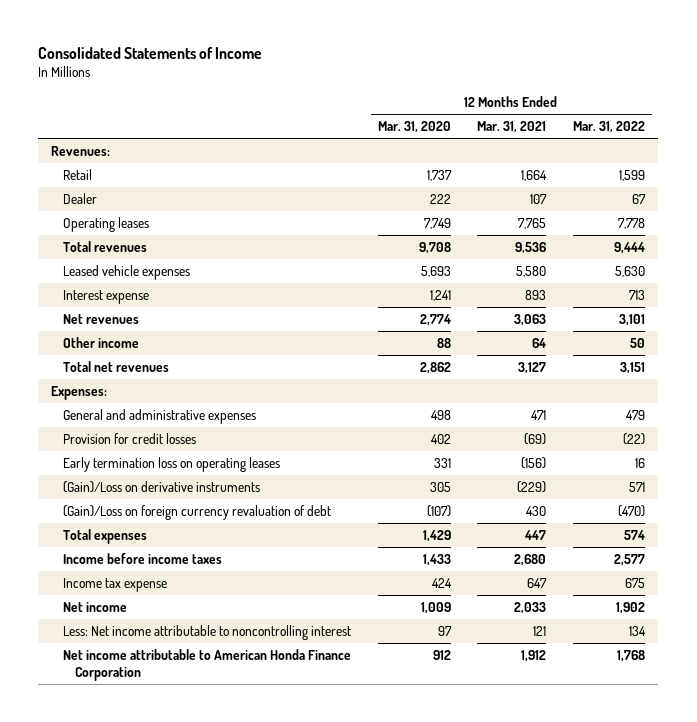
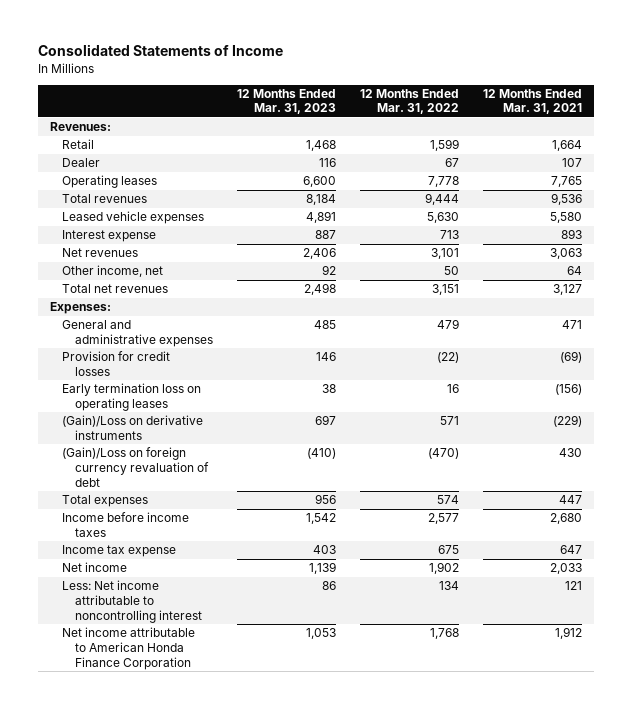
- | 12 Months Ended Mar. 31, 2020 | 12 Months Ended Mar. 31, 2021 | 12 Months Ended Mar. 31, 2022
+ | 12 Months Ended Mar. 31, 2023 | 12 Months Ended Mar. 31, 2022 | 12 Months Ended Mar. 31, 2021
- Other income | 88 | 64 | 50
+ Other income, net | 92 | 50 | 64

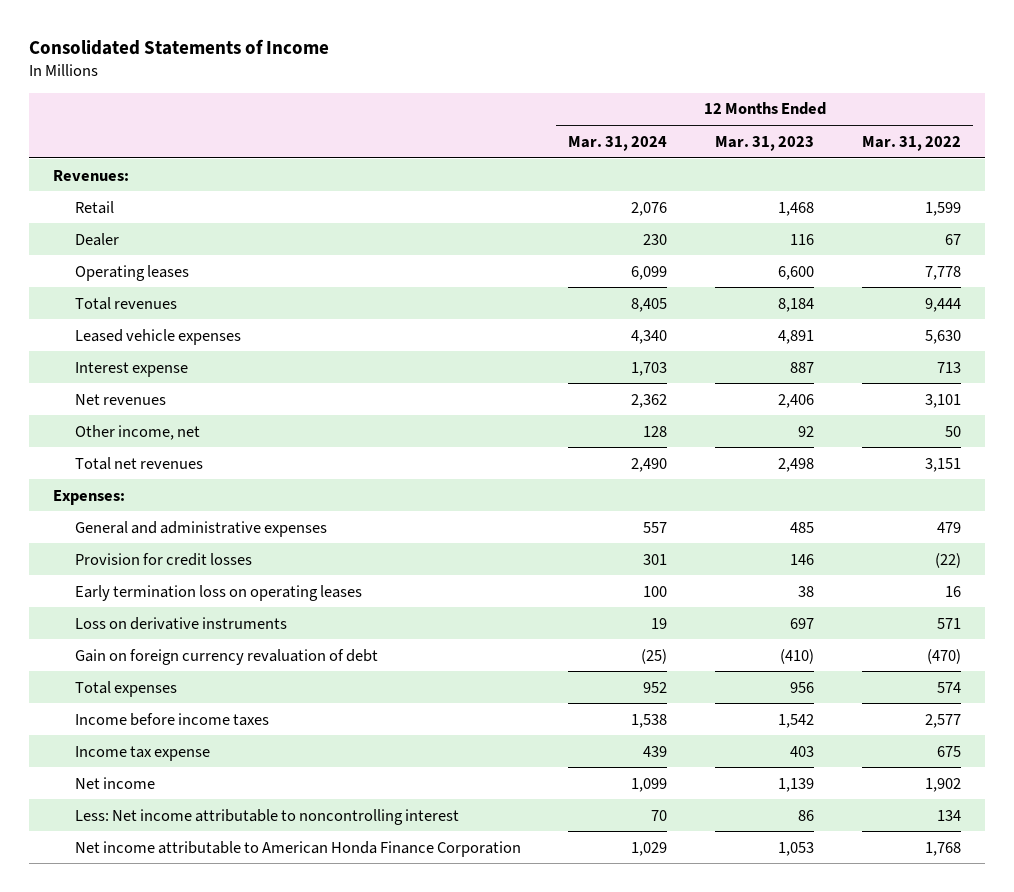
- | 12 Months Ended Mar. 31, 2023 | 12 Months Ended Mar. 31, 2022 | 12 Months Ended Mar. 31, 2021
+ | 12 Months Ended Mar. 31, 2024 | 12 Months Ended Mar. 31, 2023 | 12 Months Ended Mar. 31, 2022
- (Gain)/Loss on derivative instruments | 697 | 571 | (229)
- (Gain)/Loss on foreign currency revaluation of debt | (410) | (470) | 430
+ Loss on derivative instruments | 19 | 697 | 571
+ Gain on foreign currency revaluation of debt | (25) | (410) | (470)

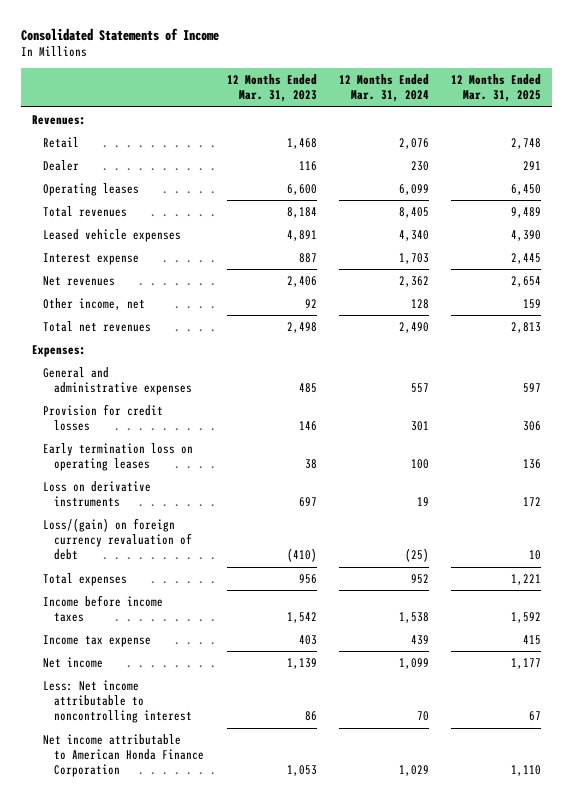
- | 12 Months Ended Mar. 31, 2024 | 12 Months Ended Mar. 31, 2023 | 12 Months Ended Mar. 31, 2022
+ | 12 Months Ended Mar. 31, 2023 | 12 Months Ended Mar. 31, 2024 | 12 Months Ended Mar. 31, 2025
- Gain on foreign currency revaluation of debt | (25) | (410) | (470)
+ Loss/(gain) on foreign currency revaluation of debt | (410) | (25) | 10

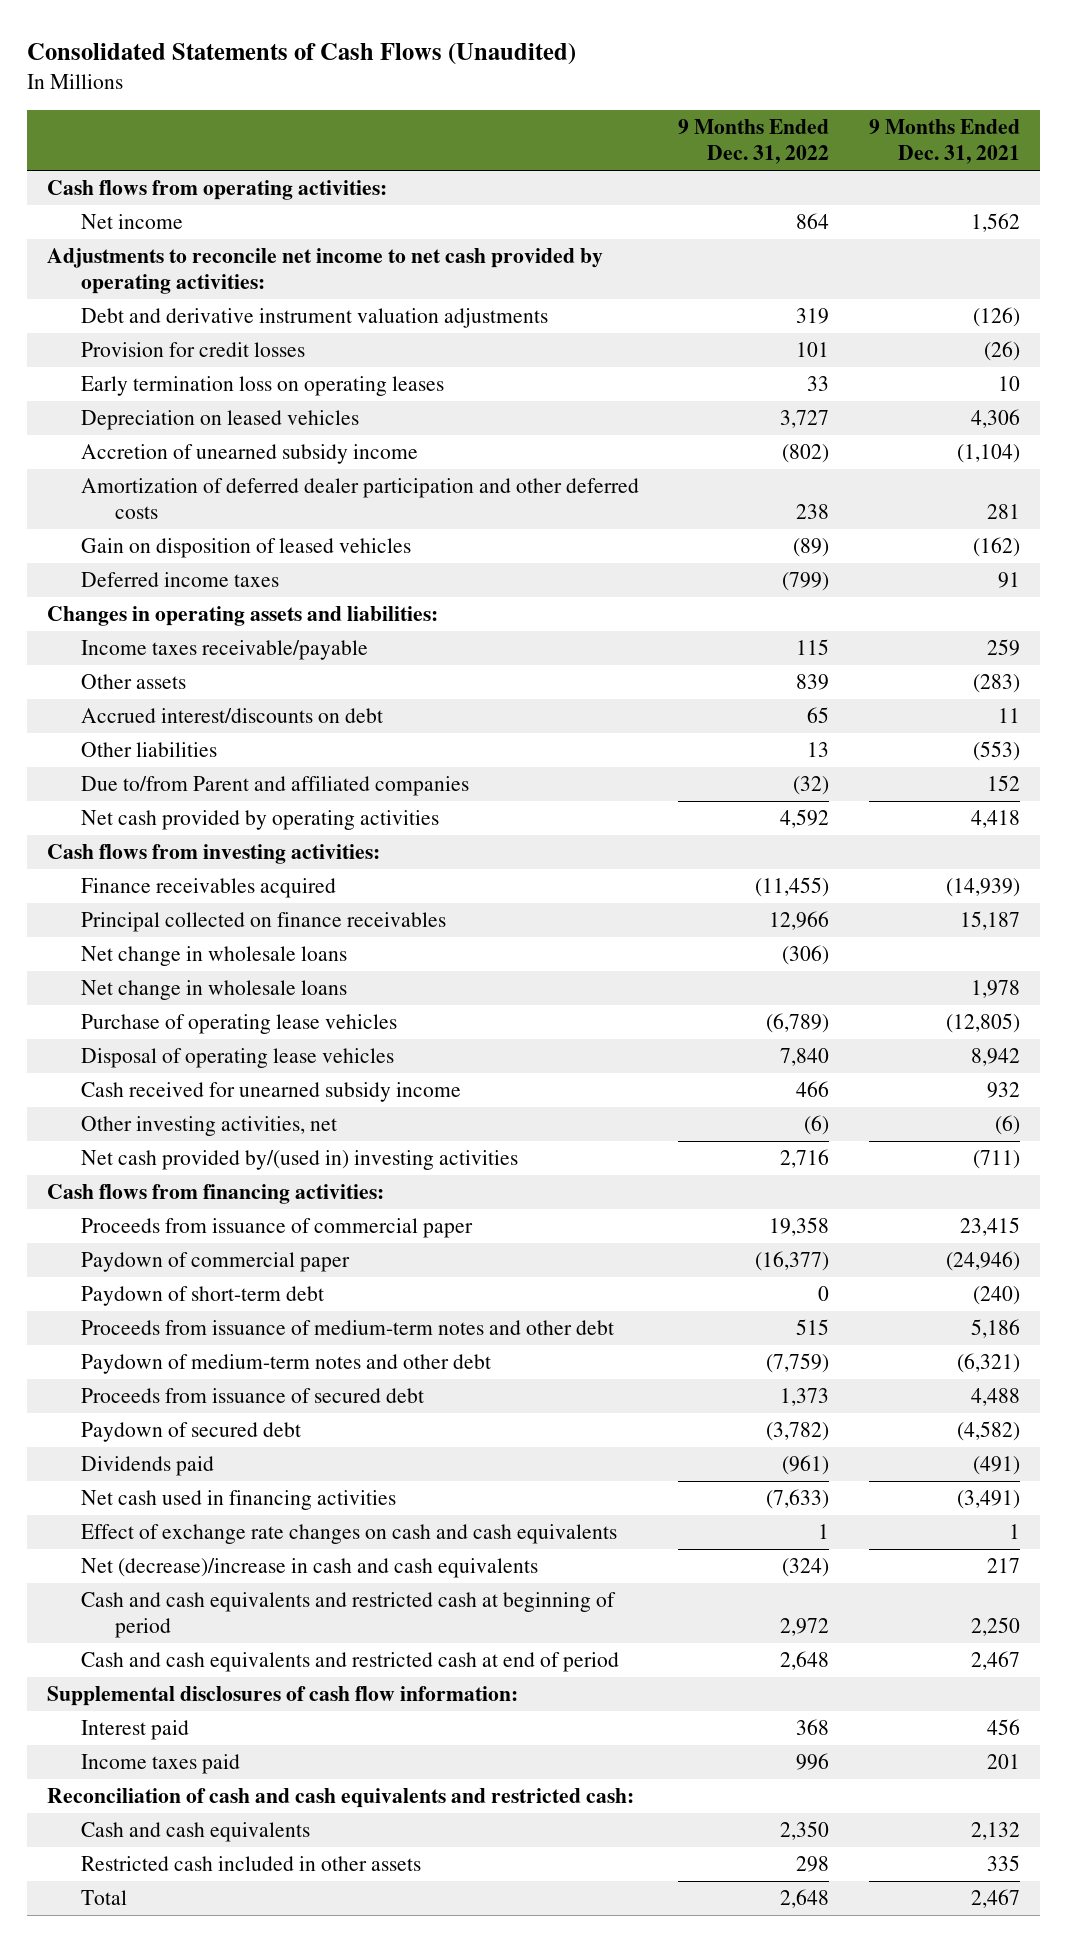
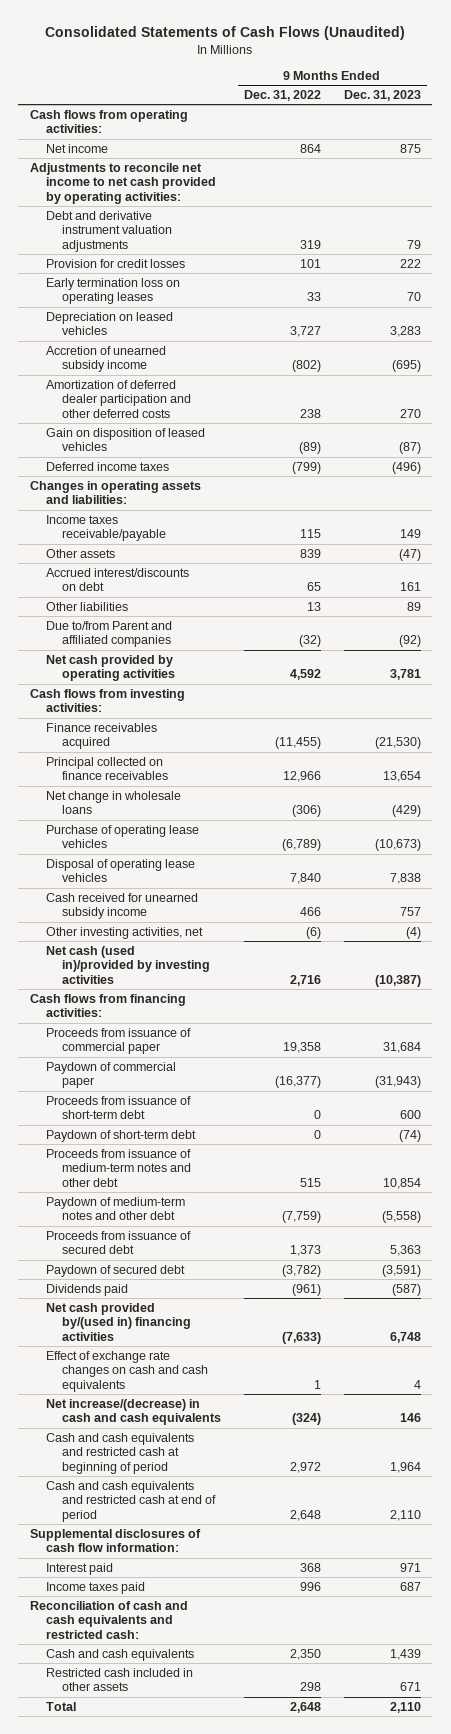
- | 9 Months Ended Dec. 31, 2022 | 9 Months Ended Dec. 31, 2021
+ | 9 Months Ended Dec. 31, 2022 | 9 Months Ended Dec. 31, 2023
- Net change in wholesale loans | | 1,978
- Net cash provided by/(used in) investing activities | 2,716 | (711)
+ Net cash (used in)/provided by investing activities | 2,716 | (10,387)
+ Proceeds from issuance of short-term debt | 0 | 600
- Net cash used in financing activities | (7,633) | (3,491)
+ Net cash provided by/(used in) financing activities | (7,633) | 6,748
- Net (decrease)/increase in cash and cash equivalents | (324) | 217
+ Net increase/(decrease) in cash and cash equivalents | (324) | 146

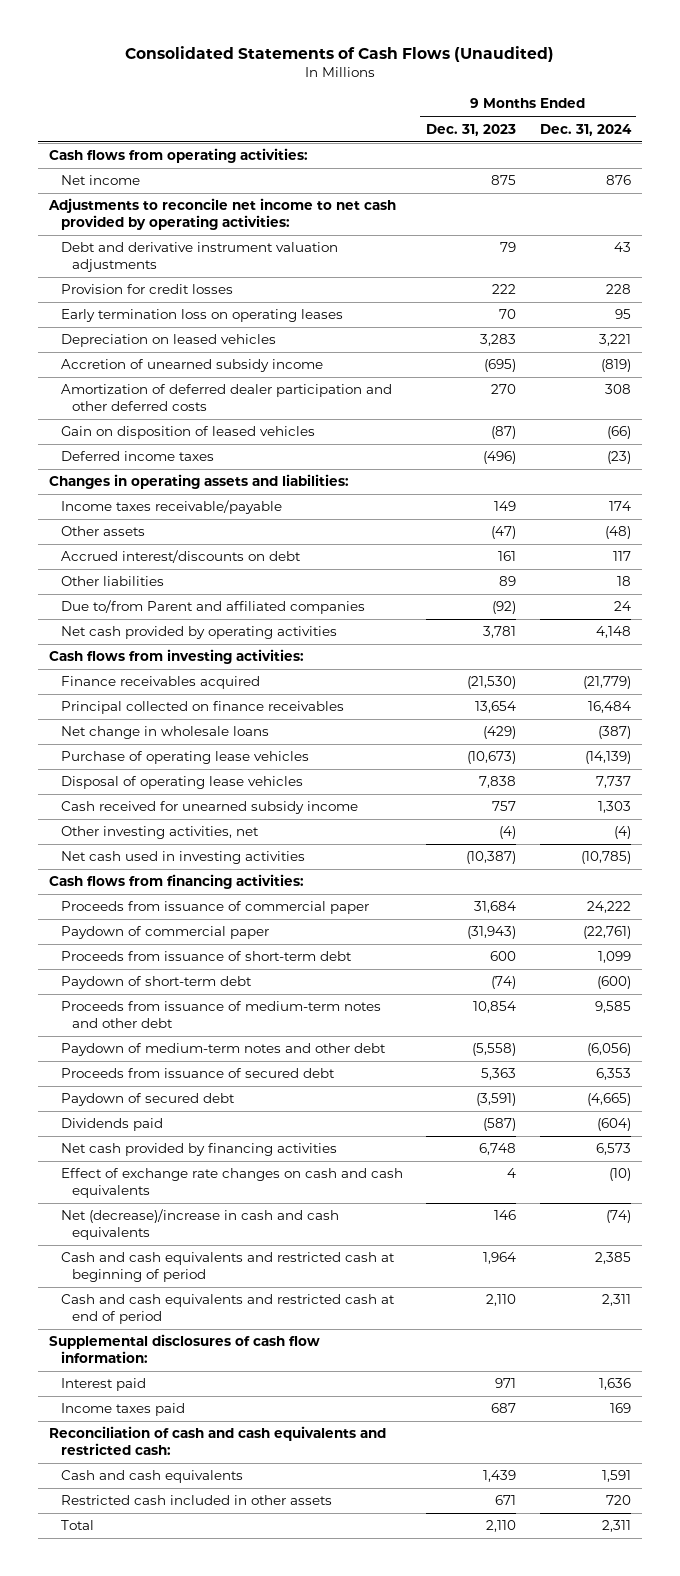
- | 9 Months Ended Dec. 31, 2022 | 9 Months Ended Dec. 31, 2023
+ | 9 Months Ended Dec. 31, 2023 | 9 Months Ended Dec. 31, 2024
- Net cash (used in)/provided by investing activities | 2,716 | (10,387)
+ Net cash used in investing activities | (10,387) | (10,785)
- Net cash provided by/(used in) financing activities | (7,633) | 6,748
+ Net cash provided by financing activities | 6,748 | 6,573
- Net increase/(decrease) in cash and cash equivalents | (324) | 146
+ Net (decrease)/increase in cash and cash equivalents | 146 | (74)

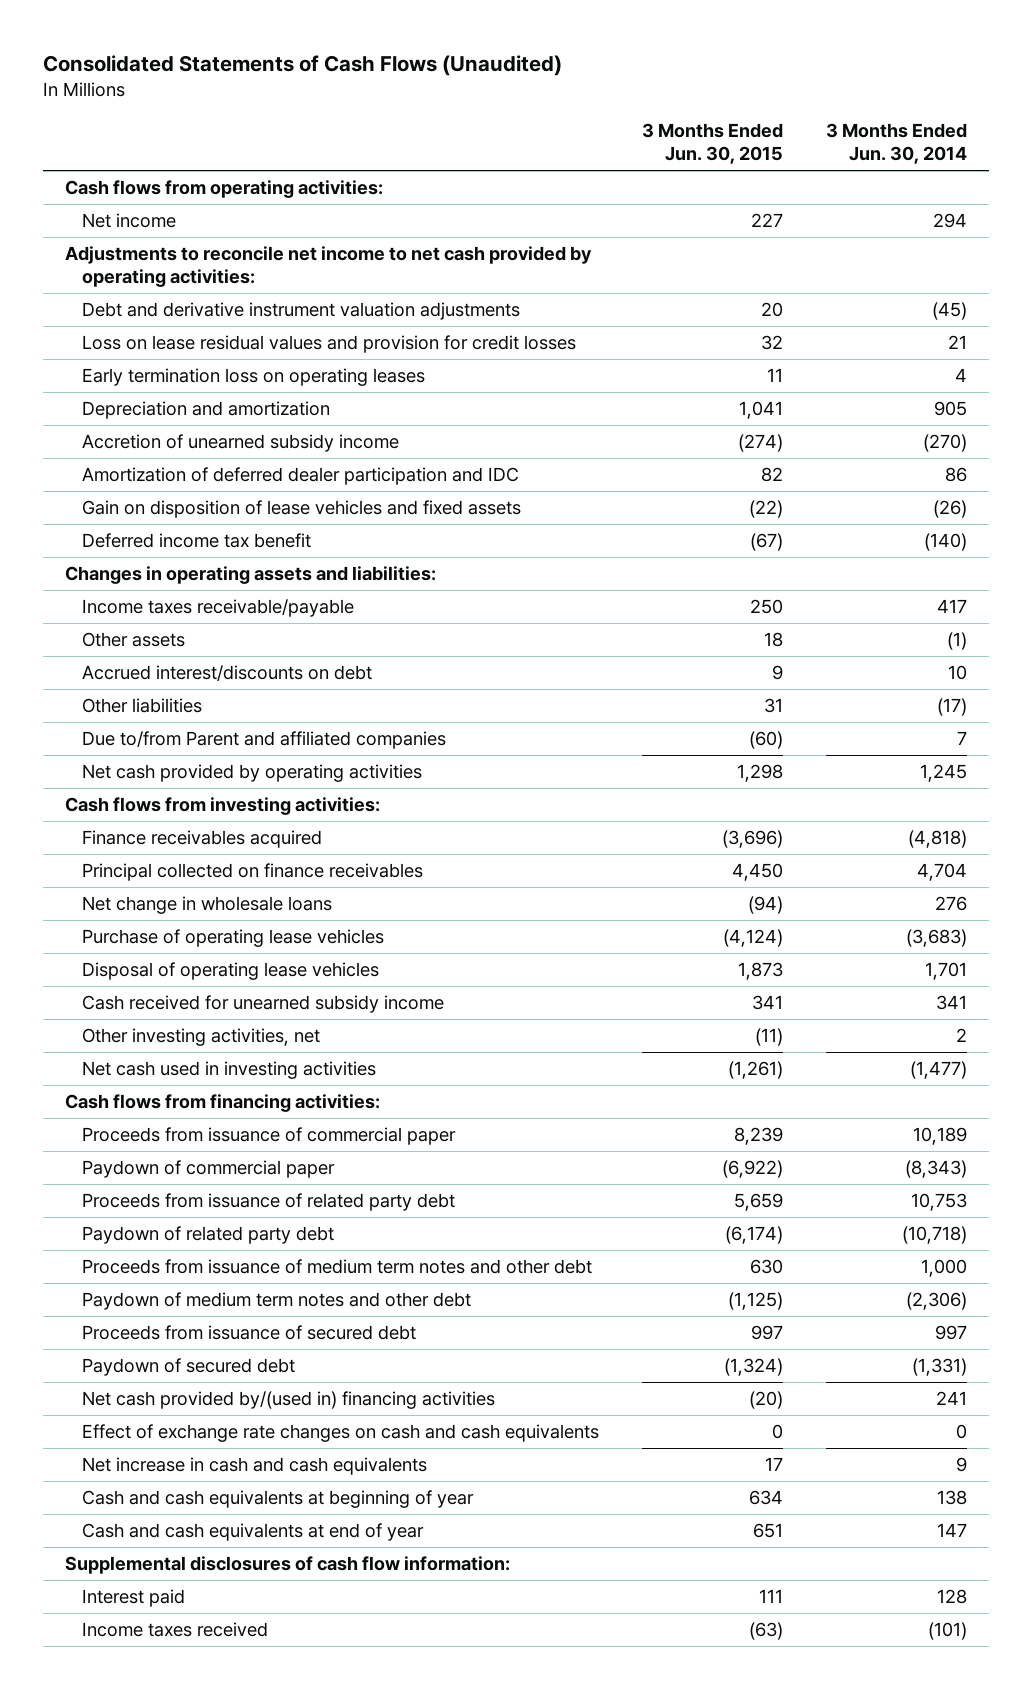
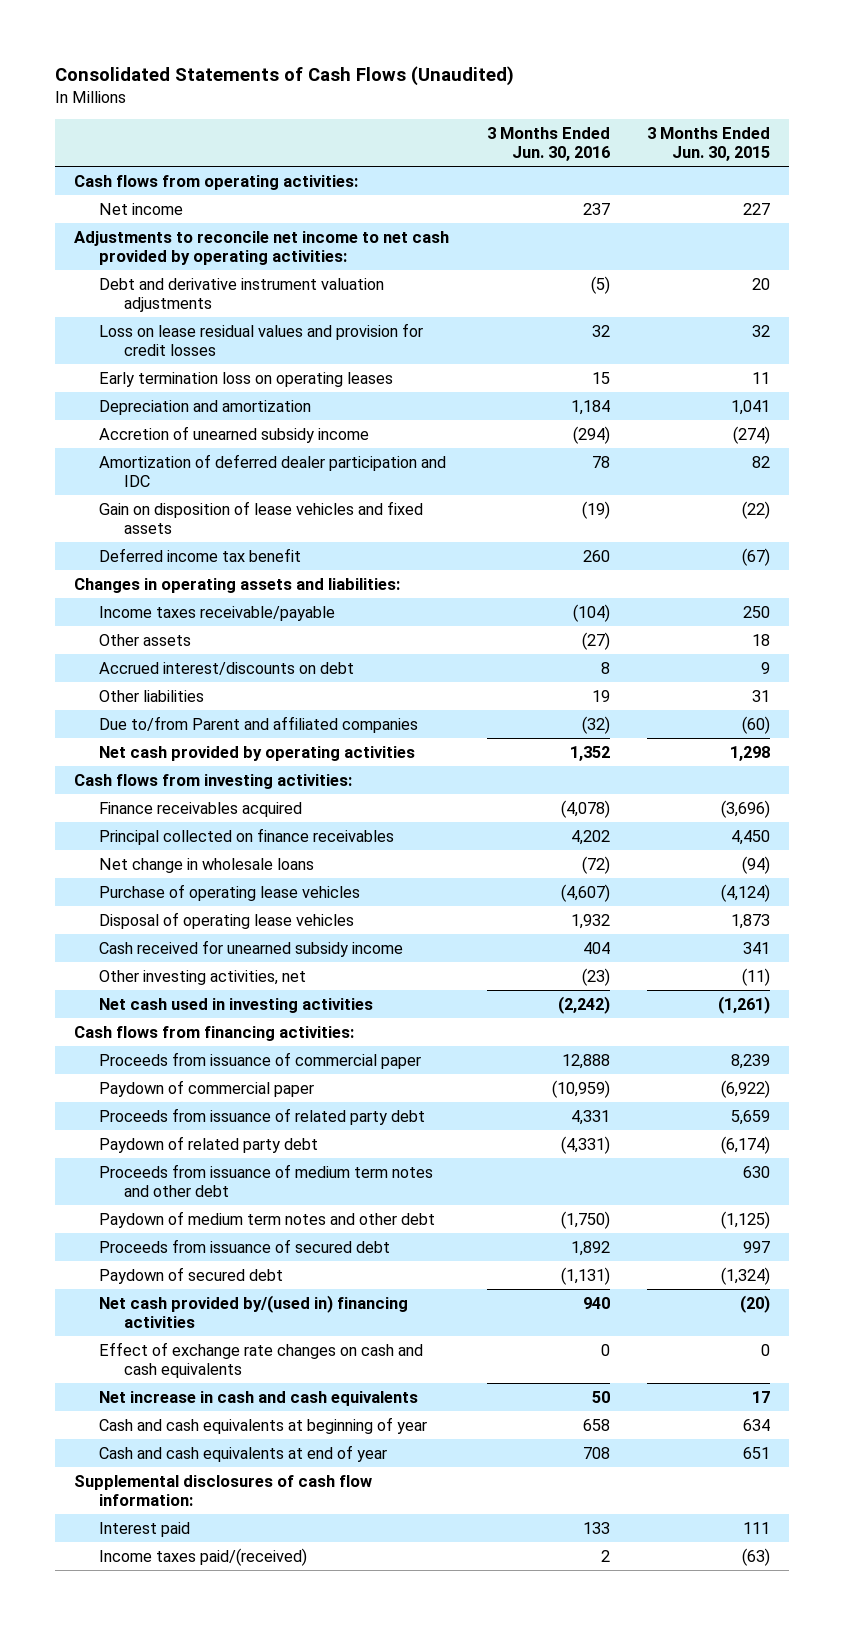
- | 3 Months Ended Jun. 30, 2015 | 3 Months Ended Jun. 30, 2014
+ | 3 Months Ended Jun. 30, 2016 | 3 Months Ended Jun. 30, 2015
- Income taxes received | (63) | (101)
+ Income taxes paid/(received) | 2 | (63)

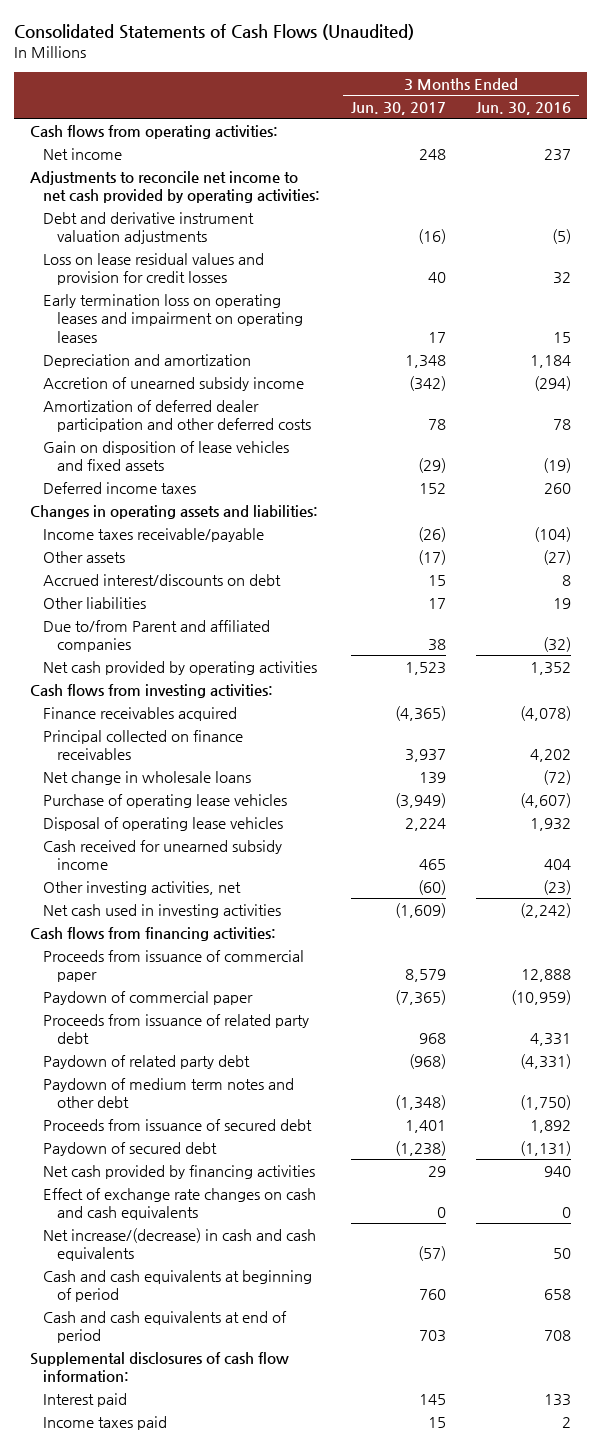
- | 3 Months Ended Jun. 30, 2016 | 3 Months Ended Jun. 30, 2015
+ | 3 Months Ended Jun. 30, 2017 | 3 Months Ended Jun. 30, 2016
- Early termination loss on operating leases | 15 | 11
+ Early termination loss on operating leases and impairment on operating leases | 17 | 15
- Amortization of deferred dealer participation and IDC | 78 | 82
+ Amortization of deferred dealer participation and other deferred costs | 78 | 78
- Deferred income tax benefit | 260 | (67)
+ Deferred income taxes | 152 | 260
- Proceeds from issuance of medium term notes and other debt | | 630
- Net cash provided by/(used in) financing activities | 940 | (20)
+ Net cash provided by financing activities | 29 | 940
- Net increase in cash and cash equivalents | 50 | 17
- Cash and cash equivalents at beginning of year | 658 | 634
- Cash and cash equivalents at end of year | 708 | 651
+ Net increase/(decrease) in cash and cash equivalents | (57) | 50
+ Cash and cash equivalents at beginning of period | 760 | 658
+ Cash and cash equivalents at end of period | 703 | 708
- Income taxes paid/(received) | 2 | (63)
+ Income taxes paid | 15 | 2

